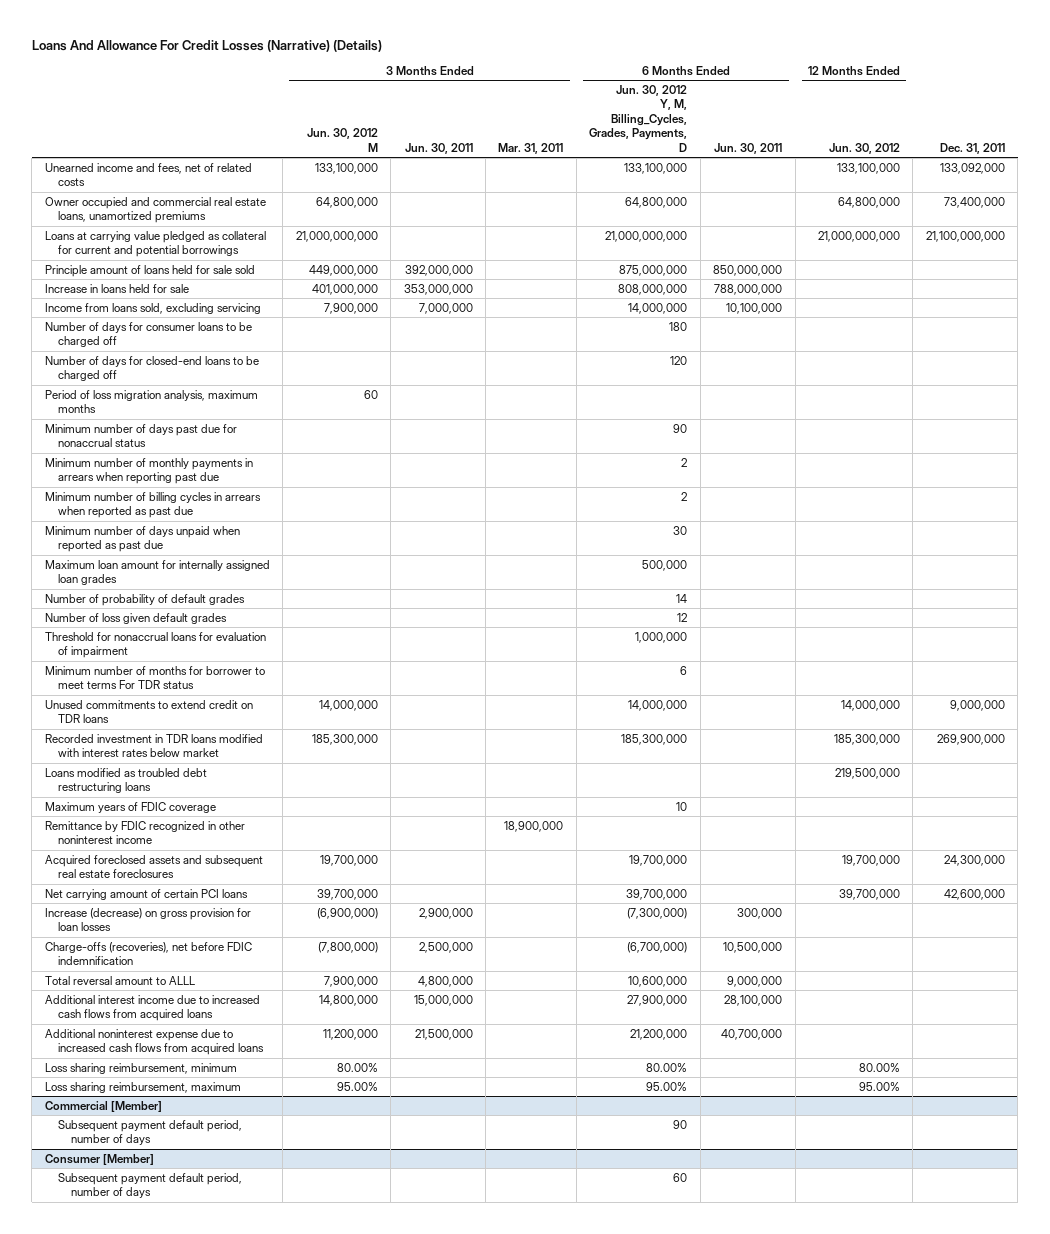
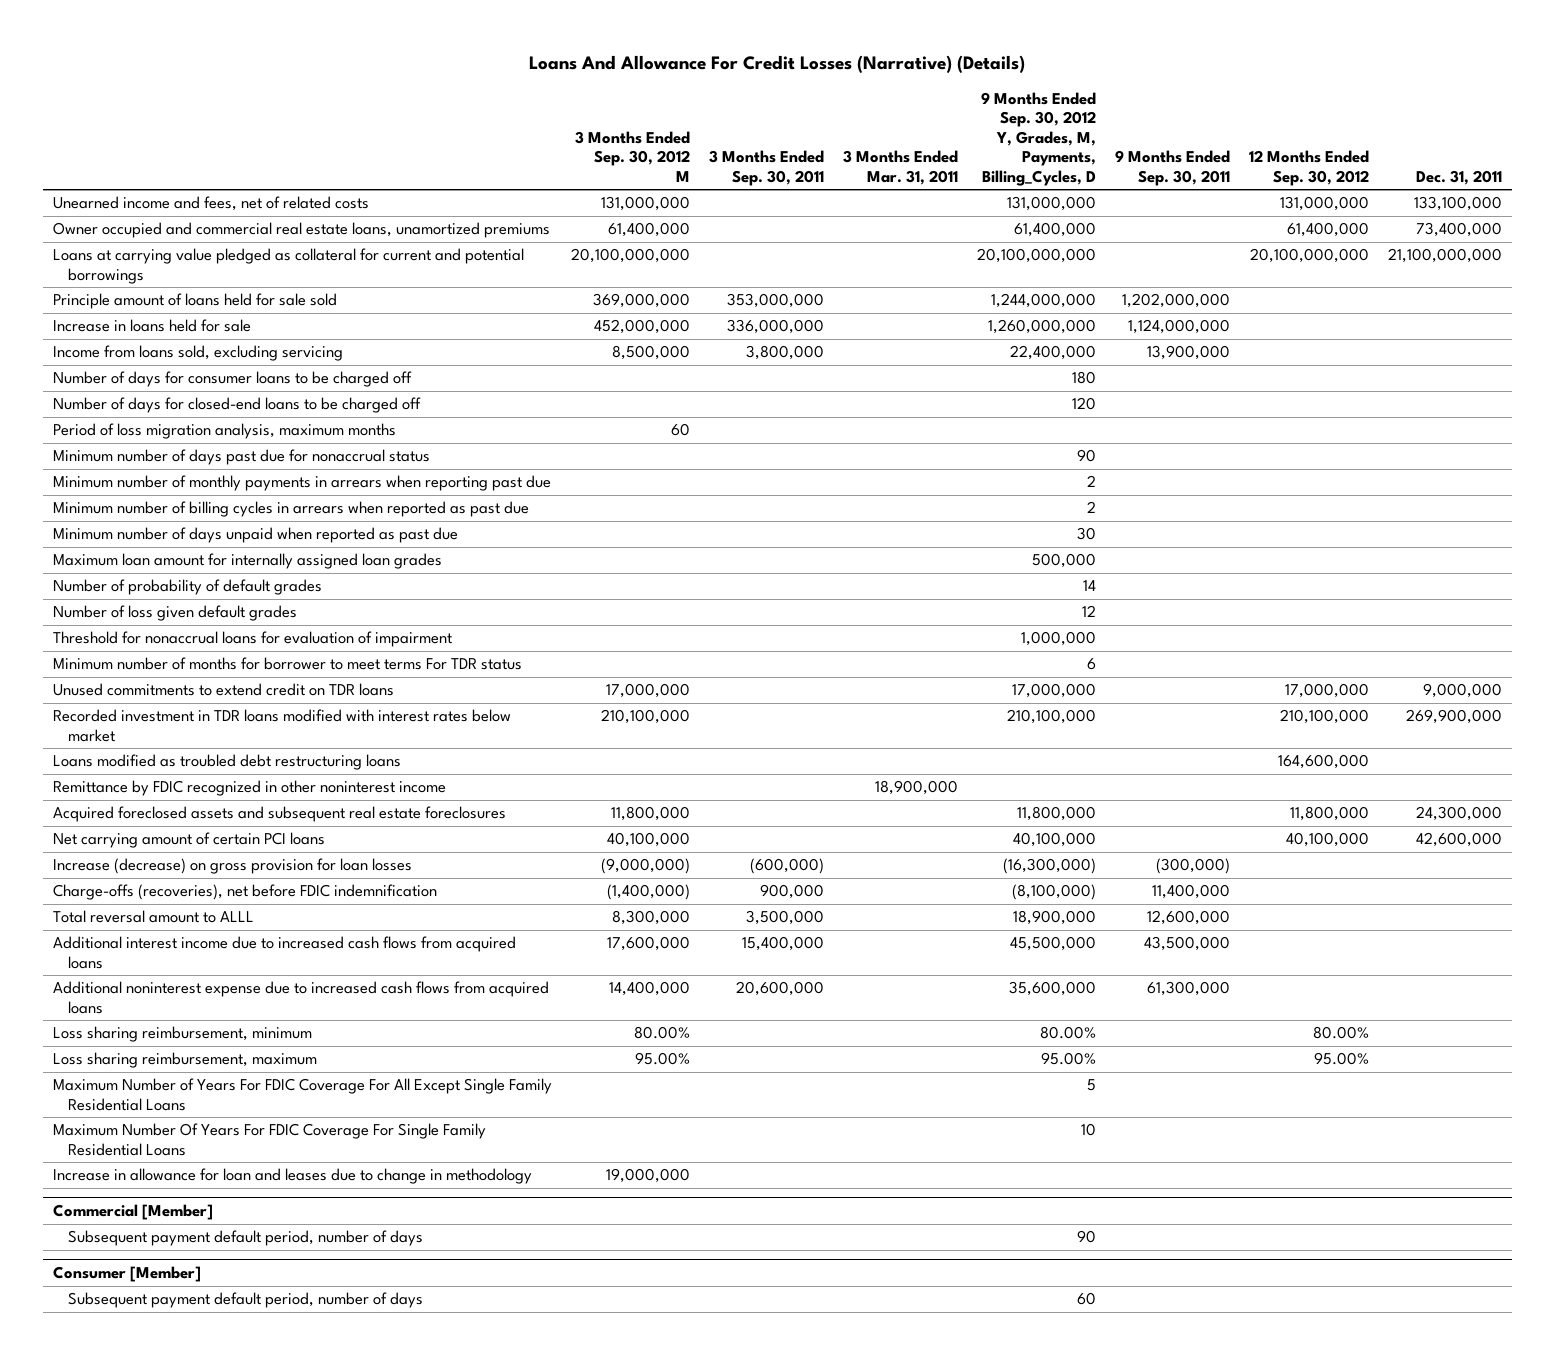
- | 3 Months Ended Jun. 30, 2012 M | 3 Months Ended Jun. 30, 2011 | 3 Months Ended Mar. 31, 2011 | 6 Months Ended Jun. 30, 2012 Y, M, Billing_Cycles, Grades, Payments, D | 6 Months Ended Jun. 30, 2011 | 12 Months Ended Jun. 30, 2012 | Dec. 31, 2011
+ | 3 Months Ended Sep. 30, 2012 M | 3 Months Ended Sep. 30, 2011 | 3 Months Ended Mar. 31, 2011 | 9 Months Ended Sep. 30, 2012 Y, Grades, M, Payments, Billing_Cycles, D | 9 Months Ended Sep. 30, 2011 | 12 Months Ended Sep. 30, 2012 | Dec. 31, 2011
- Unearned income and fees, net of related costs | 133,100,000 | | | 133,100,000 | | 133,100,000 | 133,092,000
+ Unearned income and fees, net of related costs | 131,000,000 | | | 131,000,000 | | 131,000,000 | 133,100,000
- Maximum years of FDIC coverage | | | | 10 | | |
+ Maximum Number of Years For FDIC Coverage For All Except Single Family Residential Loans | | | | 5 | | |
+ Maximum Number Of Years For FDIC Coverage For Single Family Residential Loans | | | | 10 | | |
+ Increase in allowance for loan and leases due to change in methodology | 19,000,000 | | | | | |

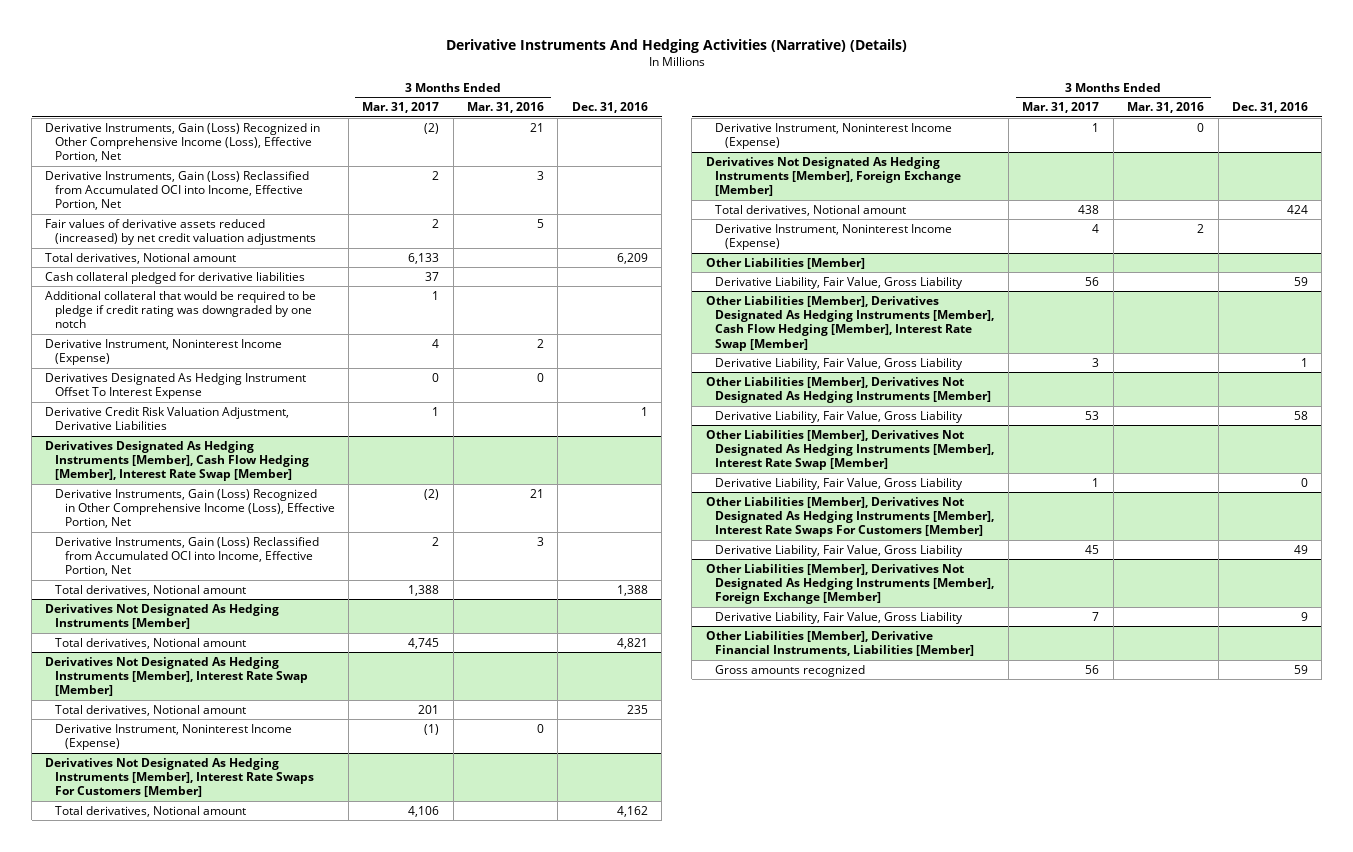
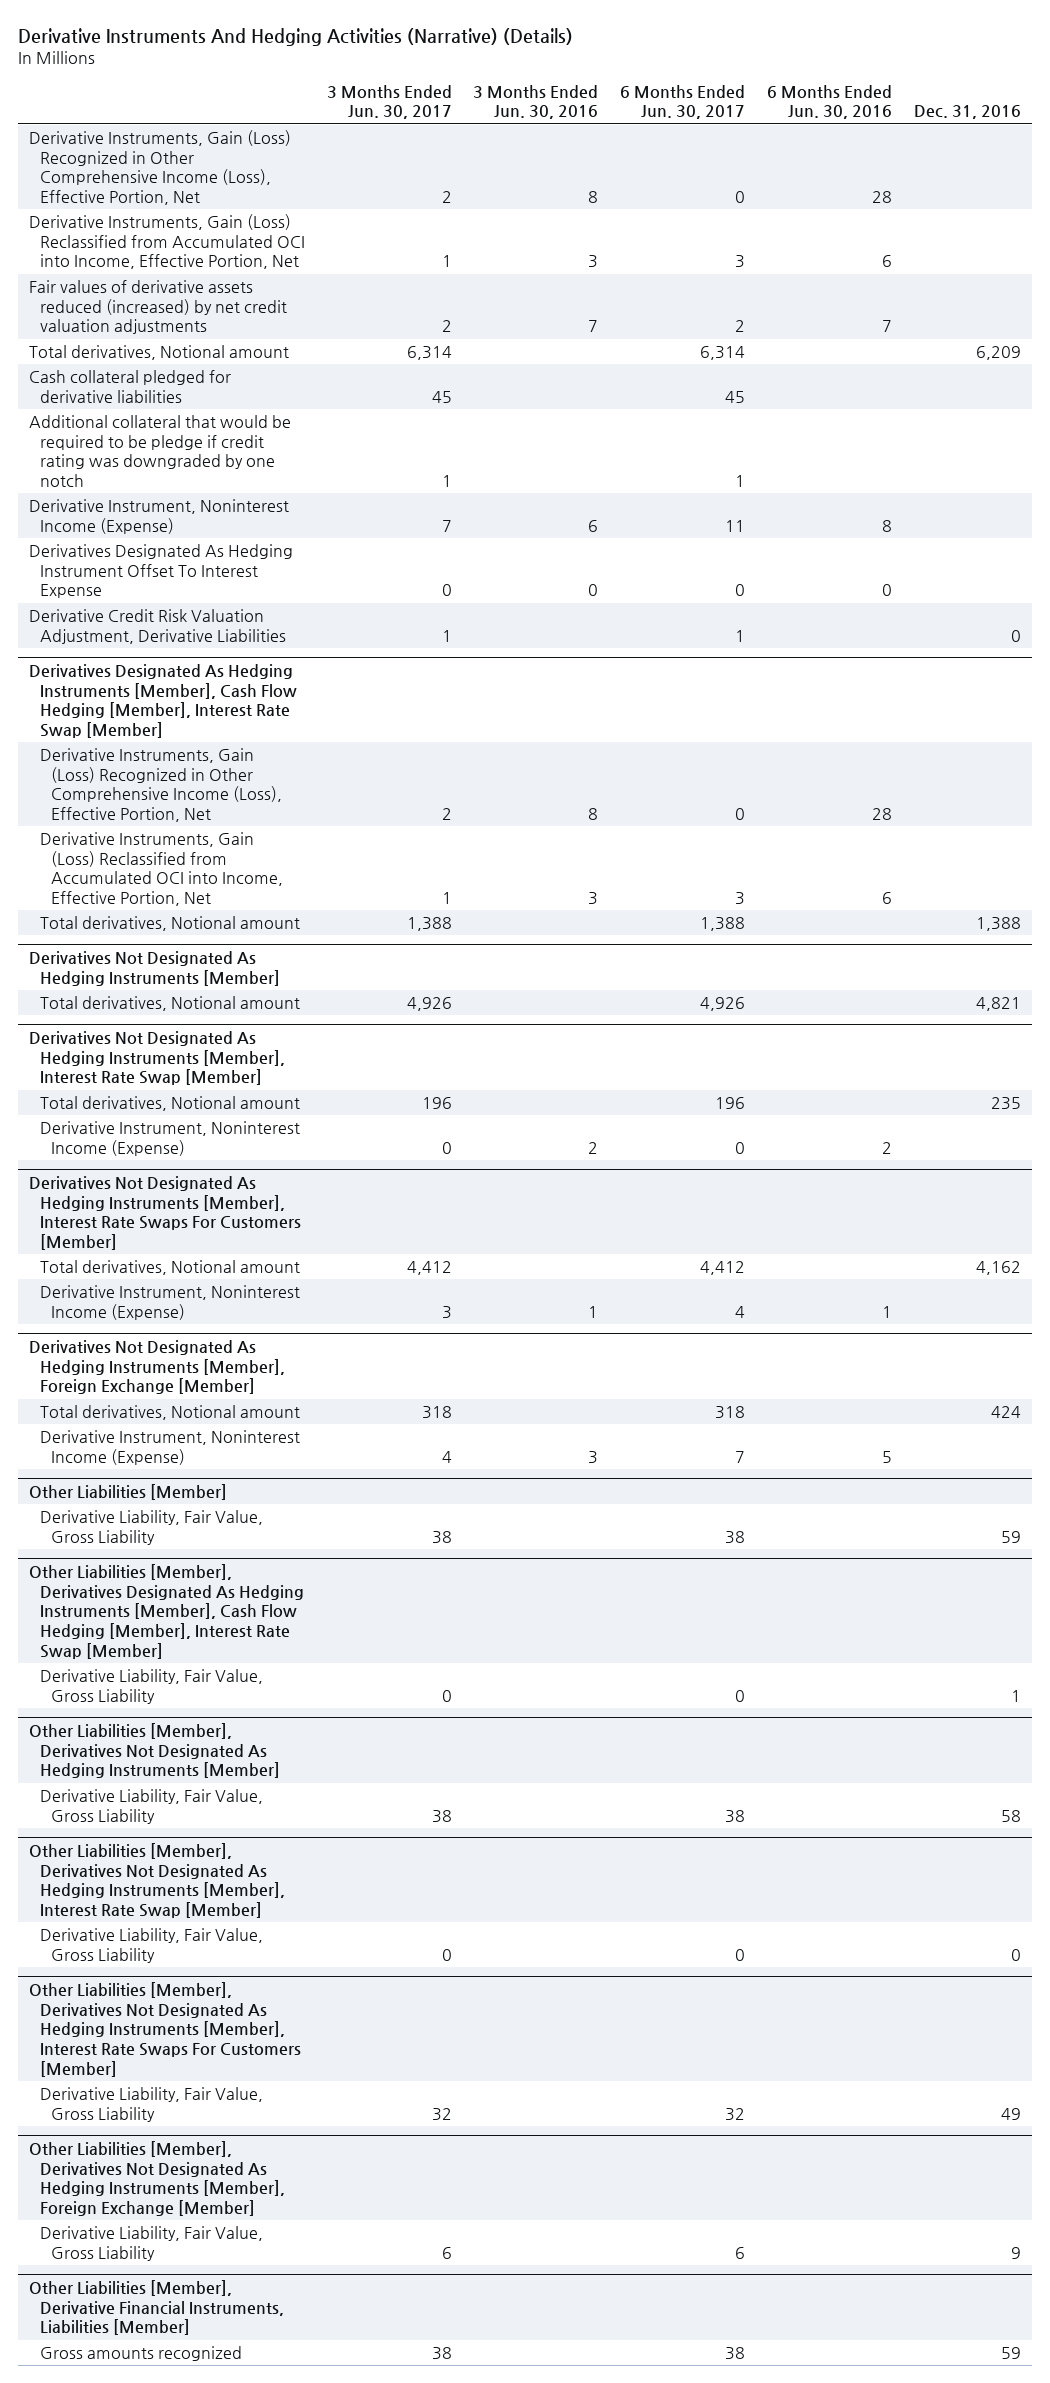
- | 3 Months Ended Mar. 31, 2017 | 3 Months Ended Mar. 31, 2016 | Dec. 31, 2016
+ | 3 Months Ended Jun. 30, 2017 | 3 Months Ended Jun. 30, 2016 | 6 Months Ended Jun. 30, 2017 | 6 Months Ended Jun. 30, 2016 | Dec. 31, 2016
- Derivative Credit Risk Valuation Adjustment, Derivative Liabilities | 1 | | 1
+ Derivative Credit Risk Valuation Adjustment, Derivative Liabilities | 1 | | 1 | | 0

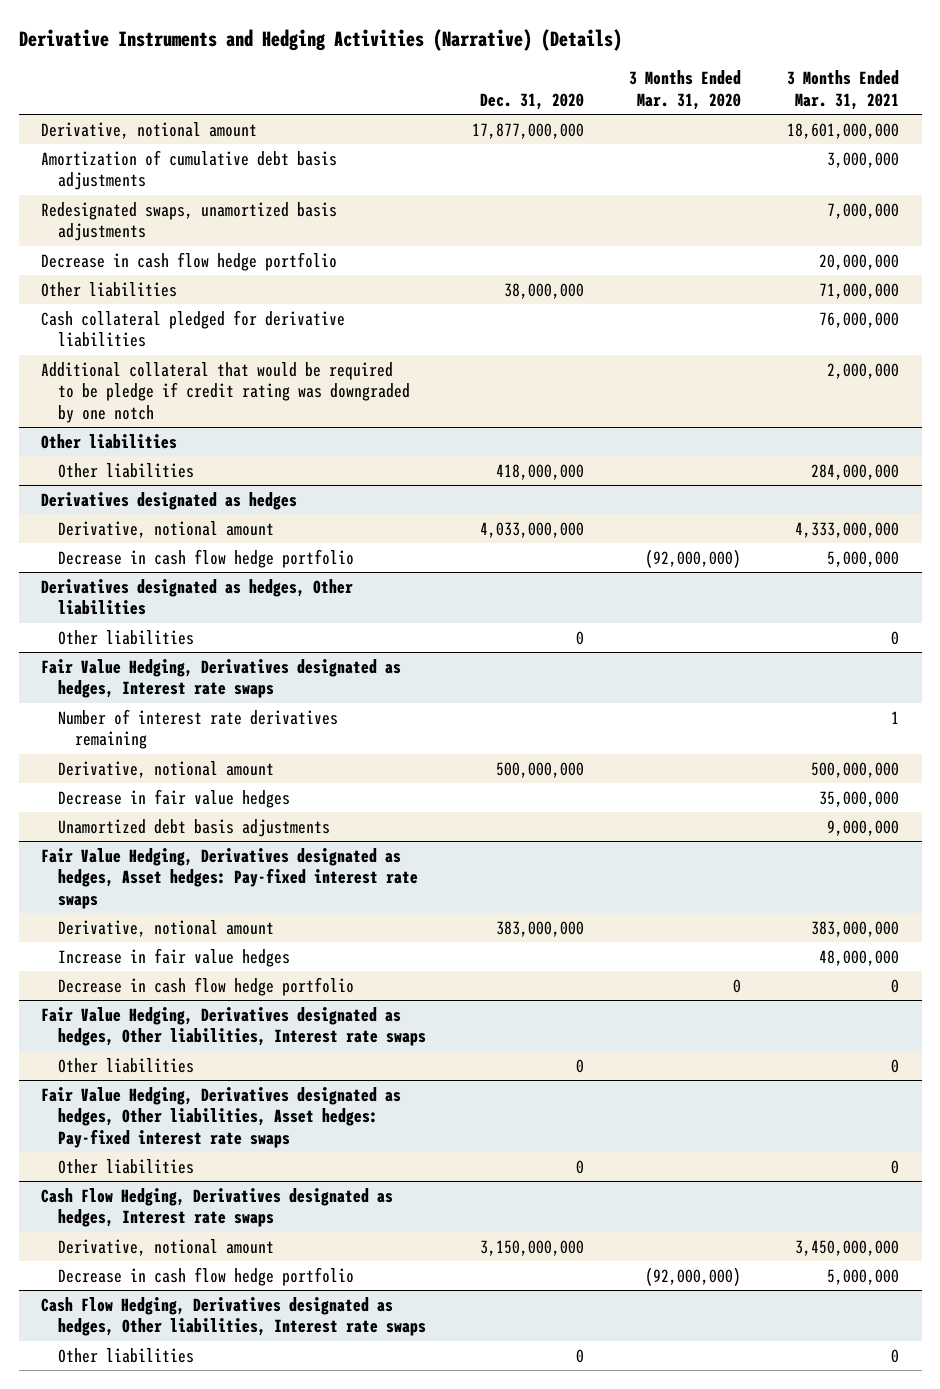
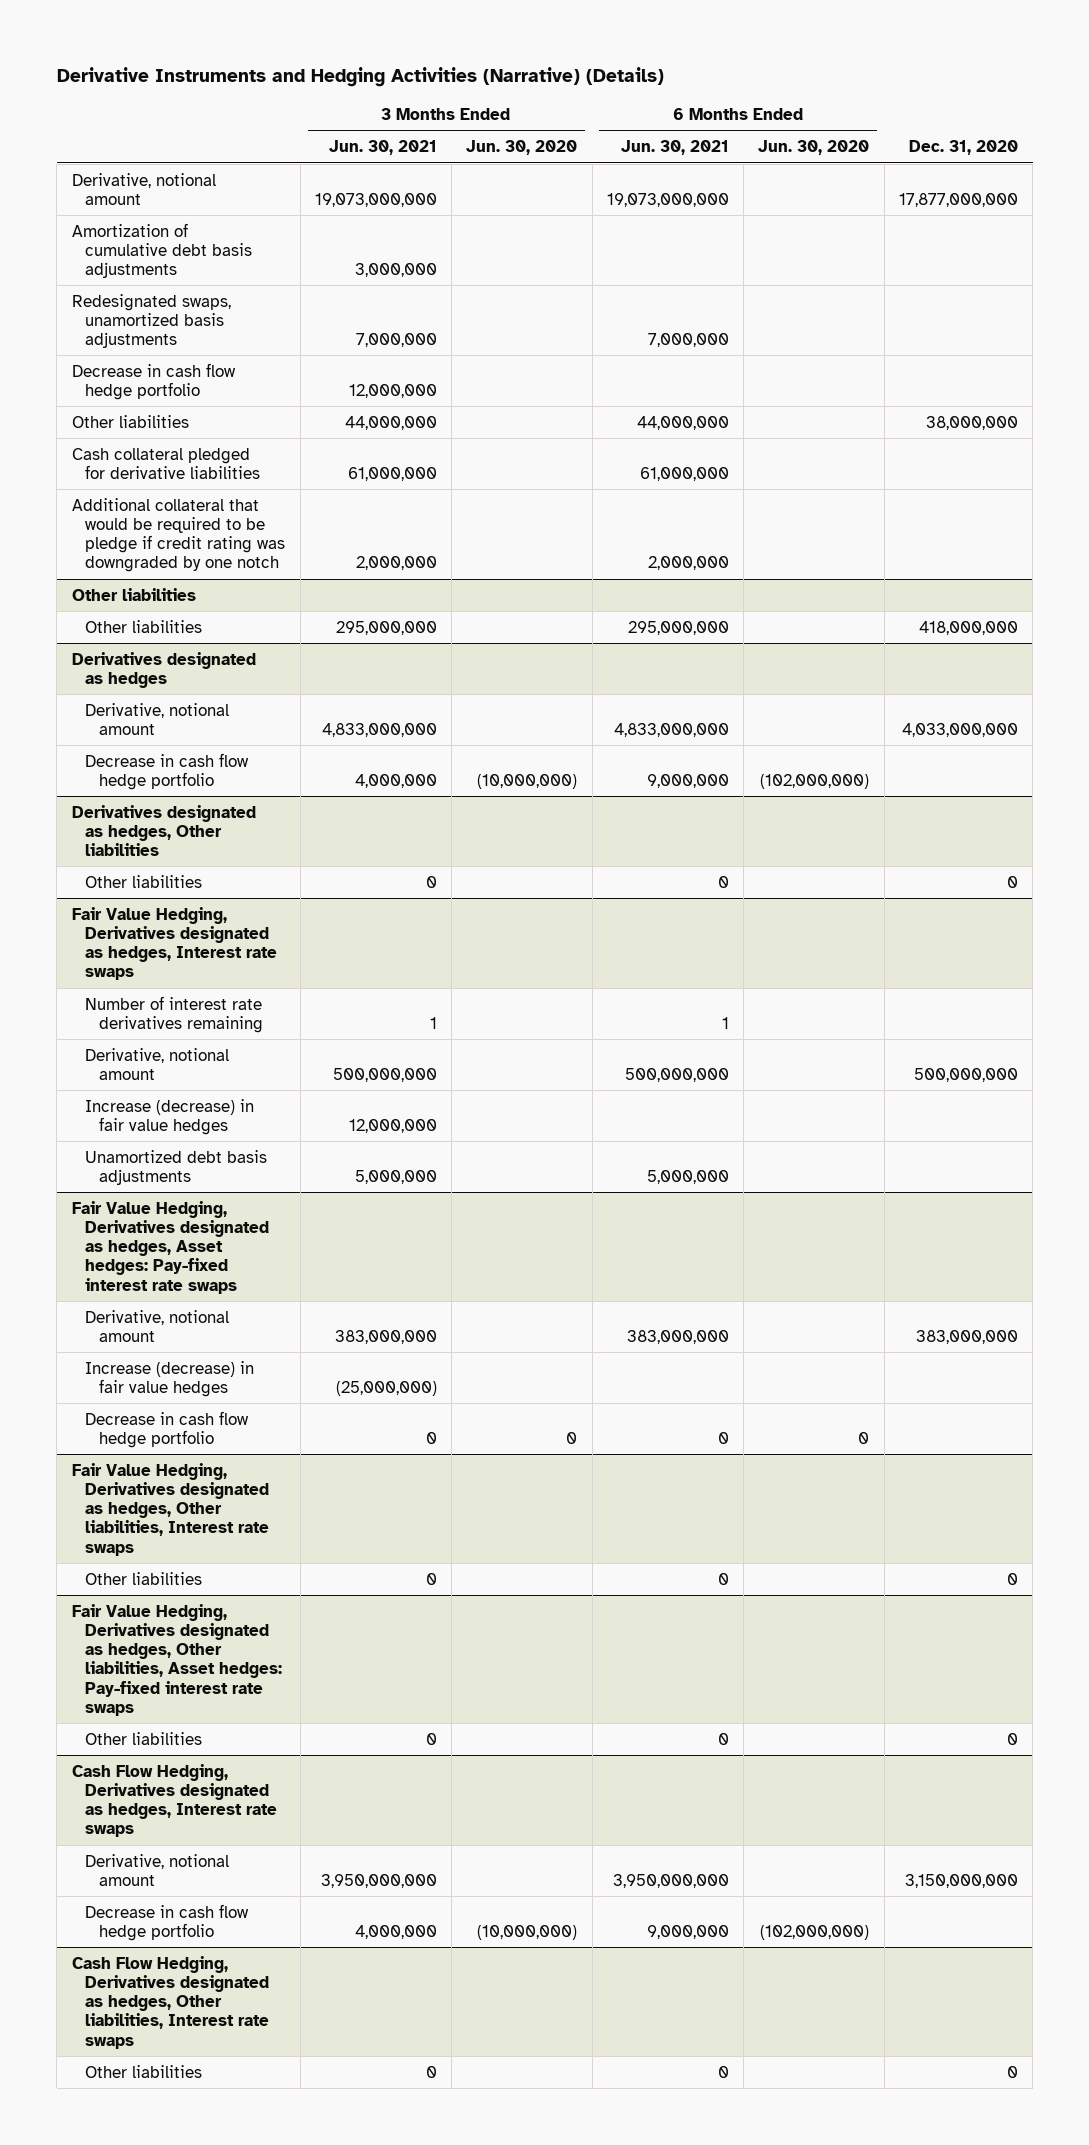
- | Dec. 31, 2020 | 3 Months Ended Mar. 31, 2020 | 3 Months Ended Mar. 31, 2021
+ | 3 Months Ended Jun. 30, 2021 | 3 Months Ended Jun. 30, 2020 | 6 Months Ended Jun. 30, 2021 | 6 Months Ended Jun. 30, 2020 | Dec. 31, 2020
@ Fair Value Hedging, Derivatives designated as hedges, Interest rate swaps
- Decrease in fair value hedges | | | 35,000,000
+ Increase (decrease) in fair value hedges | 12,000,000 | | | |
@ Fair Value Hedging, Derivatives designated as hedges, Asset hedges: Pay-fixed interest rate swaps
- Increase in fair value hedges | | | 48,000,000
+ Increase (decrease) in fair value hedges | (25,000,000) | | | |

